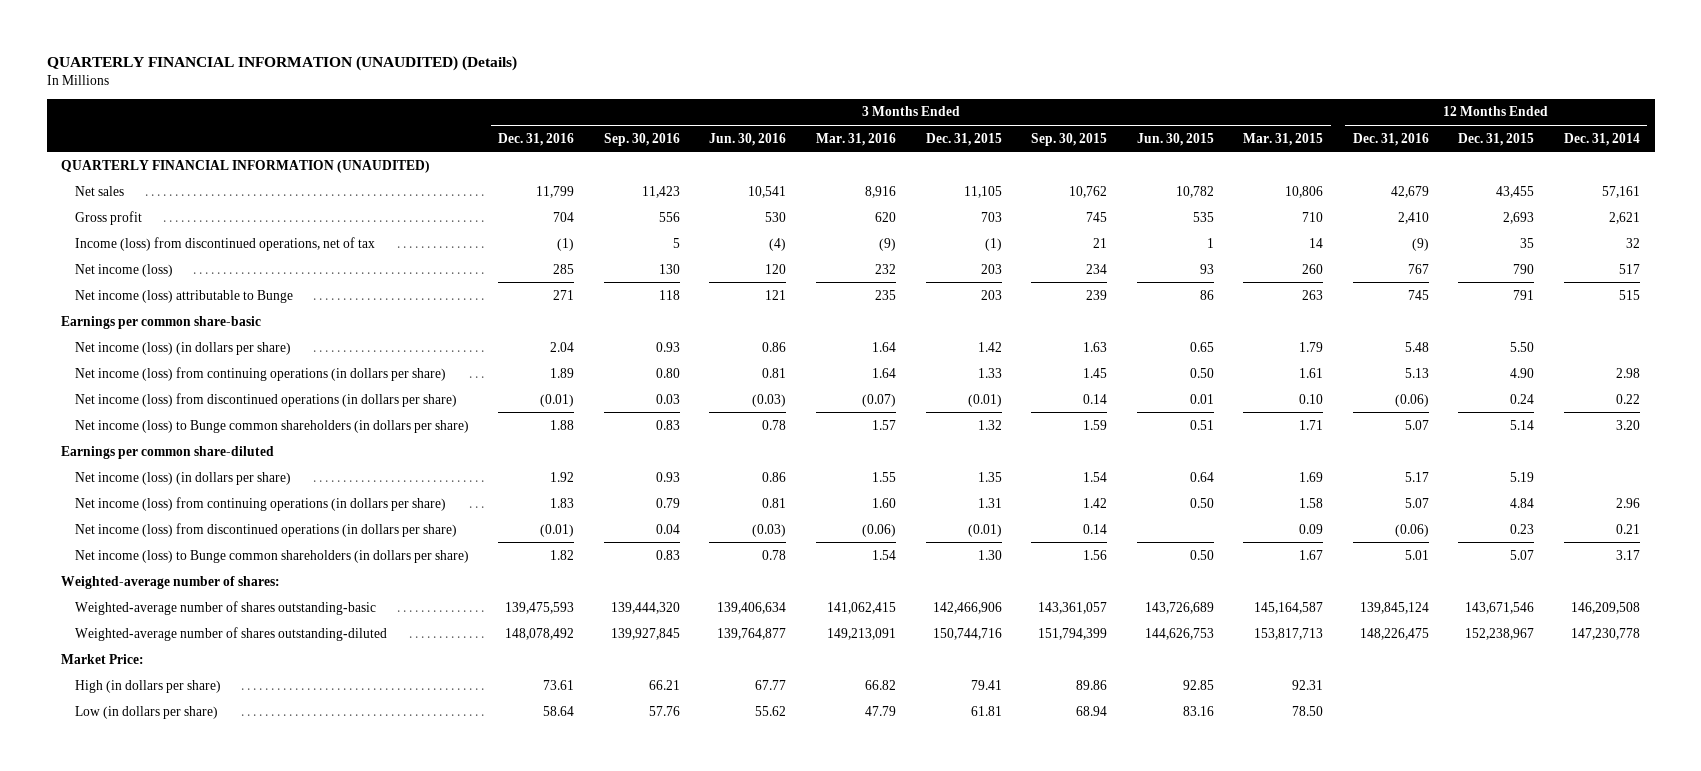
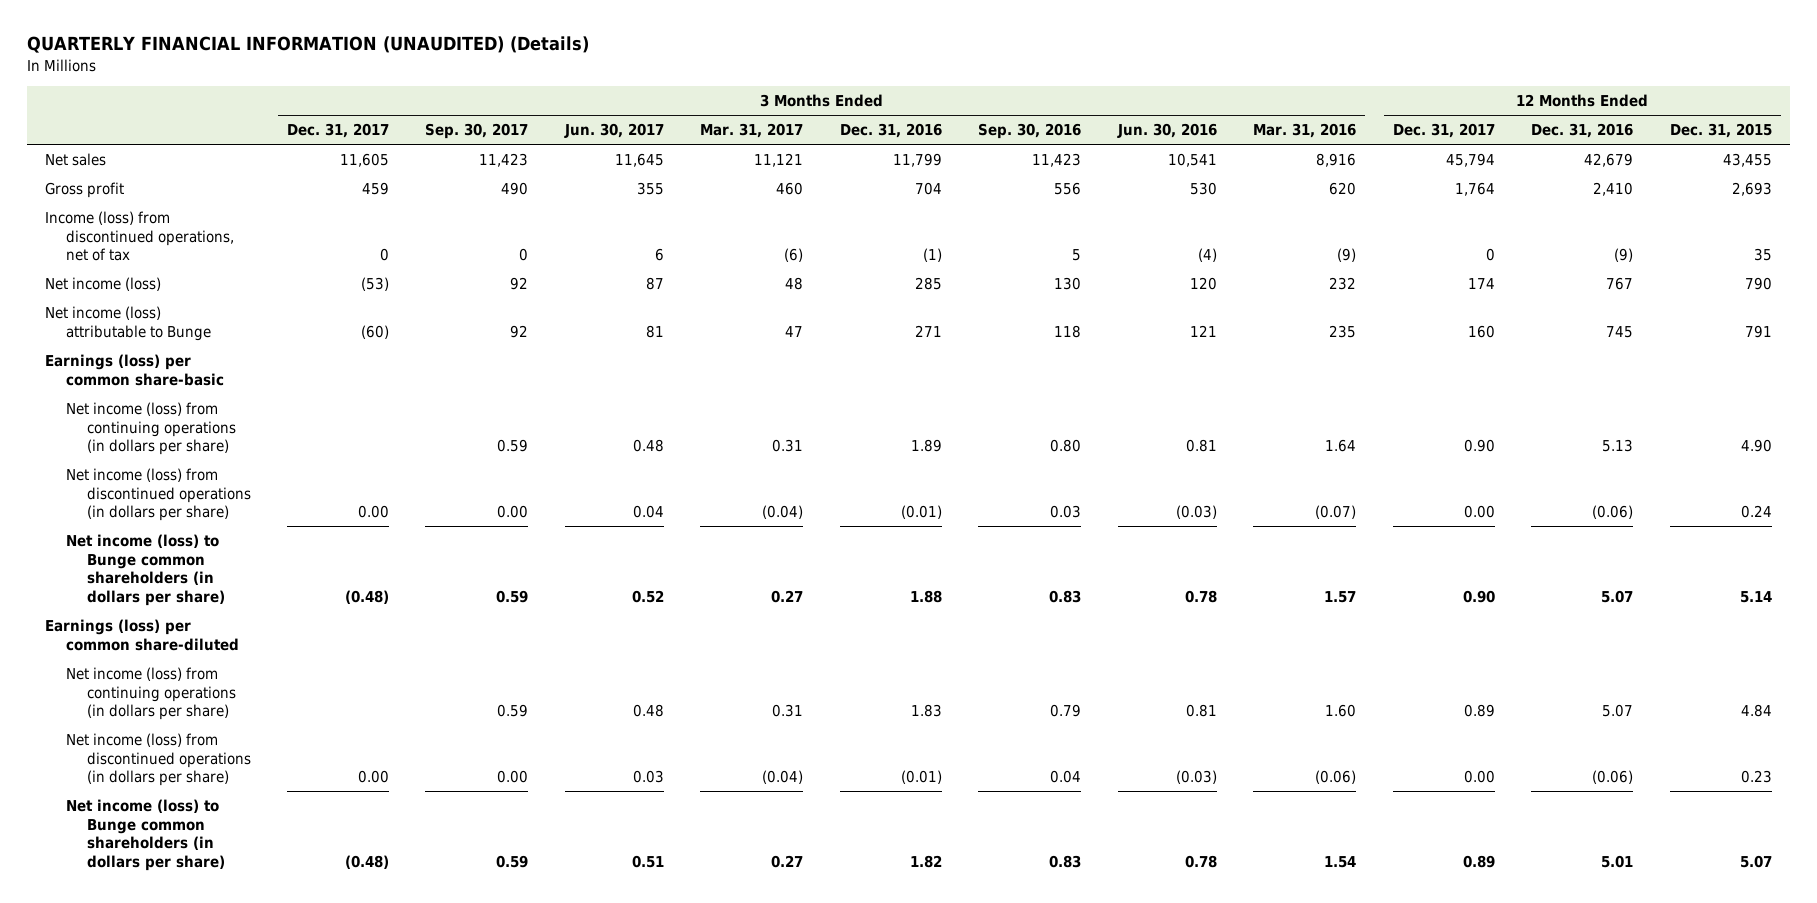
- | 3 Months Ended Dec. 31, 2016 | 3 Months Ended Sep. 30, 2016 | 3 Months Ended Jun. 30, 2016 | 3 Months Ended Mar. 31, 2016 | 3 Months Ended Dec. 31, 2015 | 3 Months Ended Sep. 30, 2015 | 3 Months Ended Jun. 30, 2015 | 3 Months Ended Mar. 31, 2015 | 12 Months Ended Dec. 31, 2016 | 12 Months Ended Dec. 31, 2015 | 12 Months Ended Dec. 31, 2014
+ | 3 Months Ended Dec. 31, 2017 | 3 Months Ended Sep. 30, 2017 | 3 Months Ended Jun. 30, 2017 | 3 Months Ended Mar. 31, 2017 | 3 Months Ended Dec. 31, 2016 | 3 Months Ended Sep. 30, 2016 | 3 Months Ended Jun. 30, 2016 | 3 Months Ended Mar. 31, 2016 | 12 Months Ended Dec. 31, 2017 | 12 Months Ended Dec. 31, 2016 | 12 Months Ended Dec. 31, 2015
- QUARTERLY FINANCIAL INFORMATION (UNAUDITED)
- Earnings per common share-basic
- Net income (loss) (in dollars per share) | 2.04 | 0.93 | 0.86 | 1.64 | 1.42 | 1.63 | 0.65 | 1.79 | 5.48 | 5.50 |
+ Earnings (loss) per common share-basic
- Earnings per common share-diluted
- Net income (loss) (in dollars per share) | 1.92 | 0.93 | 0.86 | 1.55 | 1.35 | 1.54 | 0.64 | 1.69 | 5.17 | 5.19 |
+ Earnings (loss) per common share-diluted
- Weighted-average number of shares:
- Weighted-average number of shares outstanding-basic | 139,475,593 | 139,444,320 | 139,406,634 | 141,062,415 | 142,466,906 | 143,361,057 | 143,726,689 | 145,164,587 | 139,845,124 | 143,671,546 | 146,209,508
- Weighted-average number of shares outstanding-diluted | 148,078,492 | 139,927,845 | 139,764,877 | 149,213,091 | 150,744,716 | 151,794,399 | 144,626,753 | 153,817,713 | 148,226,475 | 152,238,967 | 147,230,778
- Market Price:
- High (in dollars per share) | 73.61 | 66.21 | 67.77 | 66.82 | 79.41 | 89.86 | 92.85 | 92.31 | | |
- Low (in dollars per share) | 58.64 | 57.76 | 55.62 | 47.79 | 61.81 | 68.94 | 83.16 | 78.50 | | |

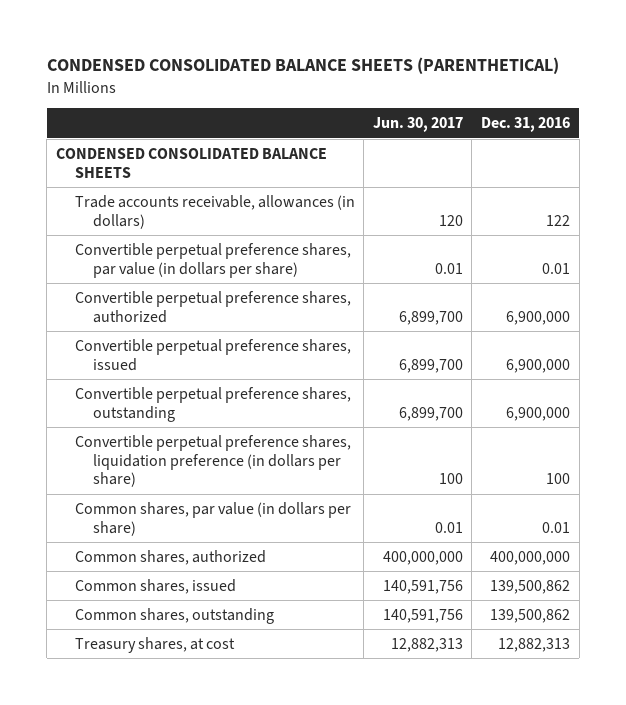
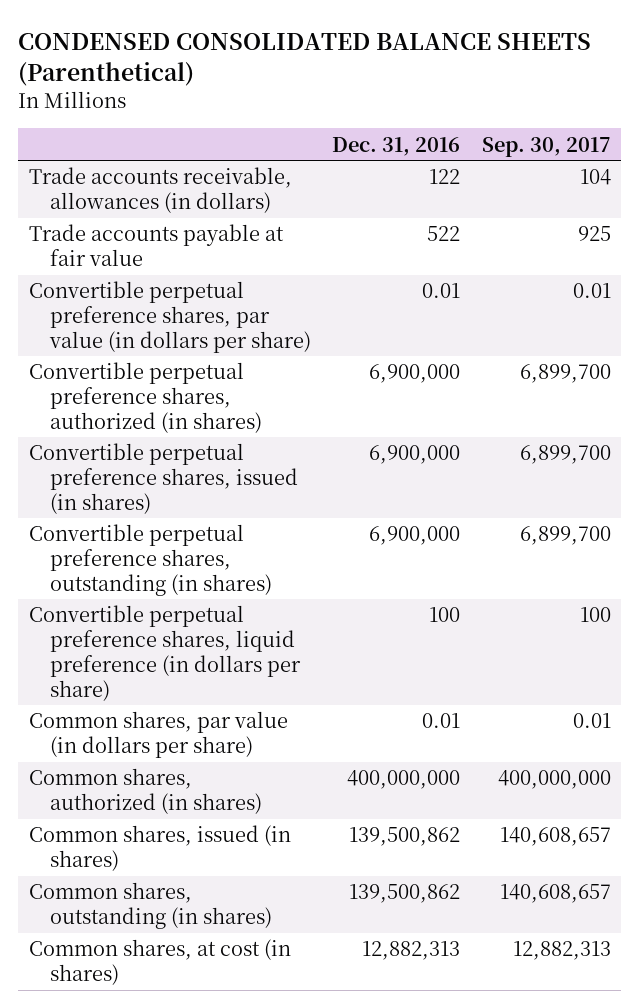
- CONDENSED CONSOLIDATED BALANCE SHEETS (PARENTHETICAL)
+ CONDENSED CONSOLIDATED BALANCE SHEETS (Parenthetical)
- | Jun. 30, 2017 | Dec. 31, 2016
+ | Dec. 31, 2016 | Sep. 30, 2017
- CONDENSED CONSOLIDATED BALANCE SHEETS
+ Trade accounts payable at fair value | 522 | 925
- Convertible perpetual preference shares, authorized | 6,899,700 | 6,900,000
- Convertible perpetual preference shares, issued | 6,899,700 | 6,900,000
- Convertible perpetual preference shares, outstanding | 6,899,700 | 6,900,000
- Convertible perpetual preference shares, liquidation preference (in dollars per share) | 100 | 100
+ Convertible perpetual preference shares, authorized (in shares) | 6,900,000 | 6,899,700
+ Convertible perpetual preference shares, issued (in shares) | 6,900,000 | 6,899,700
+ Convertible perpetual preference shares, outstanding (in shares) | 6,900,000 | 6,899,700
+ Convertible perpetual preference shares, liquid preference (in dollars per share) | 100 | 100
- Common shares, authorized | 400,000,000 | 400,000,000
- Common shares, issued | 140,591,756 | 139,500,862
- Common shares, outstanding | 140,591,756 | 139,500,862
- Treasury shares, at cost | 12,882,313 | 12,882,313
+ Common shares, authorized (in shares) | 400,000,000 | 400,000,000
+ Common shares, issued (in shares) | 139,500,862 | 140,608,657
+ Common shares, outstanding (in shares) | 139,500,862 | 140,608,657
+ Common shares, at cost (in shares) | 12,882,313 | 12,882,313

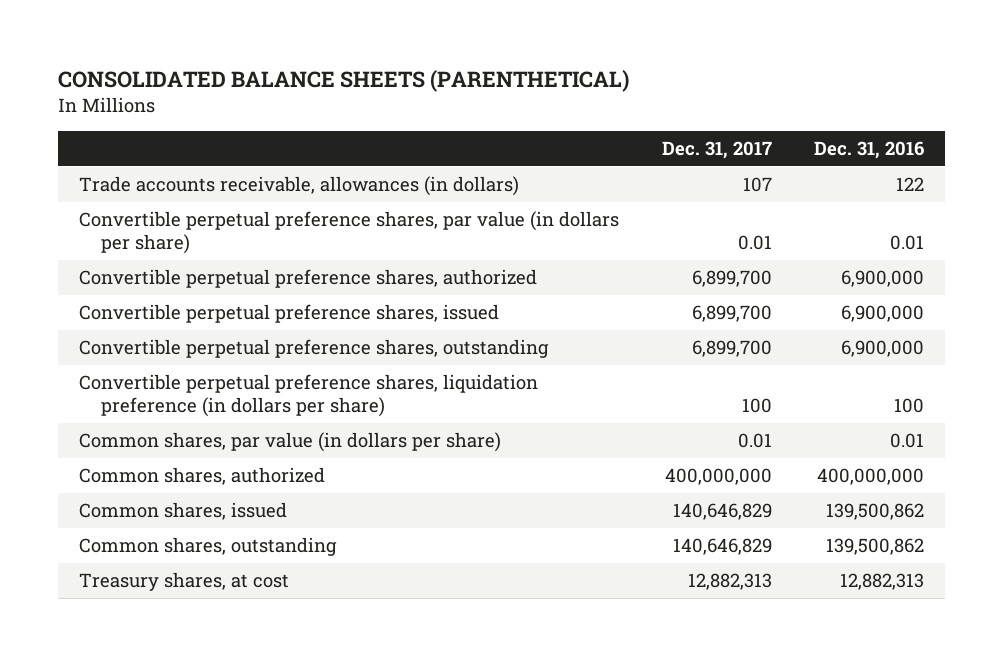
- CONDENSED CONSOLIDATED BALANCE SHEETS (Parenthetical)
+ CONSOLIDATED BALANCE SHEETS (PARENTHETICAL)
- | Dec. 31, 2016 | Sep. 30, 2017
+ | Dec. 31, 2017 | Dec. 31, 2016
- Trade accounts payable at fair value | 522 | 925
- Convertible perpetual preference shares, authorized (in shares) | 6,900,000 | 6,899,700
- Convertible perpetual preference shares, issued (in shares) | 6,900,000 | 6,899,700
- Convertible perpetual preference shares, outstanding (in shares) | 6,900,000 | 6,899,700
- Convertible perpetual preference shares, liquid preference (in dollars per share) | 100 | 100
+ Convertible perpetual preference shares, authorized | 6,899,700 | 6,900,000
+ Convertible perpetual preference shares, issued | 6,899,700 | 6,900,000
+ Convertible perpetual preference shares, outstanding | 6,899,700 | 6,900,000
+ Convertible perpetual preference shares, liquidation preference (in dollars per share) | 100 | 100
- Common shares, authorized (in shares) | 400,000,000 | 400,000,000
- Common shares, issued (in shares) | 139,500,862 | 140,608,657
- Common shares, outstanding (in shares) | 139,500,862 | 140,608,657
- Common shares, at cost (in shares) | 12,882,313 | 12,882,313
+ Common shares, authorized | 400,000,000 | 400,000,000
+ Common shares, issued | 140,646,829 | 139,500,862
+ Common shares, outstanding | 140,646,829 | 139,500,862
+ Treasury shares, at cost | 12,882,313 | 12,882,313

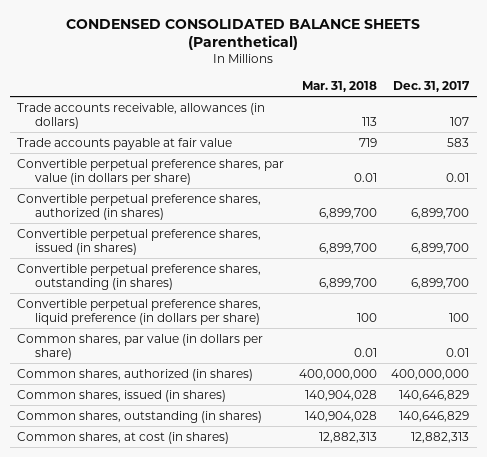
- CONSOLIDATED BALANCE SHEETS (PARENTHETICAL)
+ CONDENSED CONSOLIDATED BALANCE SHEETS (Parenthetical)
- | Dec. 31, 2017 | Dec. 31, 2016
+ | Mar. 31, 2018 | Dec. 31, 2017
+ Trade accounts payable at fair value | 719 | 583
- Convertible perpetual preference shares, authorized | 6,899,700 | 6,900,000
- Convertible perpetual preference shares, issued | 6,899,700 | 6,900,000
- Convertible perpetual preference shares, outstanding | 6,899,700 | 6,900,000
- Convertible perpetual preference shares, liquidation preference (in dollars per share) | 100 | 100
+ Convertible perpetual preference shares, authorized (in shares) | 6,899,700 | 6,899,700
+ Convertible perpetual preference shares, issued (in shares) | 6,899,700 | 6,899,700
+ Convertible perpetual preference shares, outstanding (in shares) | 6,899,700 | 6,899,700
+ Convertible perpetual preference shares, liquid preference (in dollars per share) | 100 | 100
- Common shares, authorized | 400,000,000 | 400,000,000
- Common shares, issued | 140,646,829 | 139,500,862
- Common shares, outstanding | 140,646,829 | 139,500,862
- Treasury shares, at cost | 12,882,313 | 12,882,313
+ Common shares, authorized (in shares) | 400,000,000 | 400,000,000
+ Common shares, issued (in shares) | 140,904,028 | 140,646,829
+ Common shares, outstanding (in shares) | 140,904,028 | 140,646,829
+ Common shares, at cost (in shares) | 12,882,313 | 12,882,313

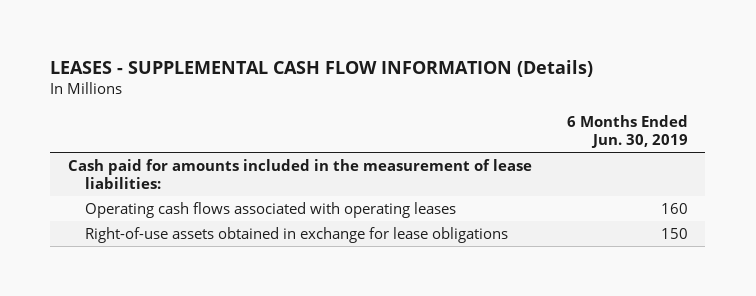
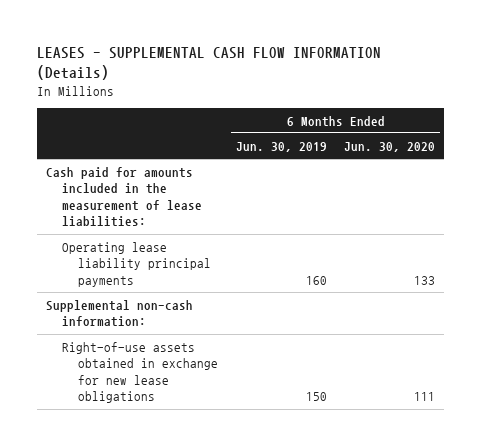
- | 6 Months Ended Jun. 30, 2019
+ | 6 Months Ended Jun. 30, 2019 | 6 Months Ended Jun. 30, 2020
- Operating cash flows associated with operating leases | 160
- Right-of-use assets obtained in exchange for lease obligations | 150
+ Operating lease liability principal payments | 160 | 133
+ Supplemental non-cash information:
+ Right-of-use assets obtained in exchange for new lease obligations | 150 | 111

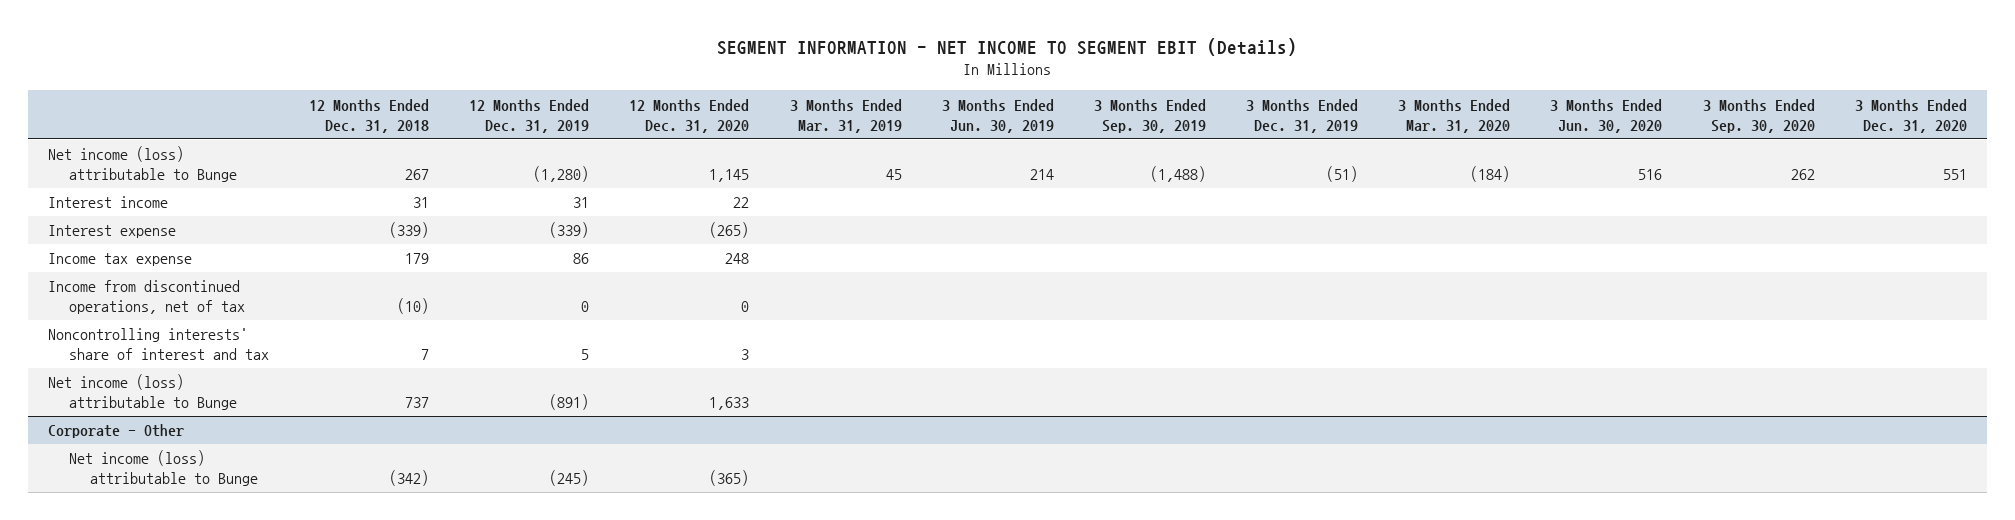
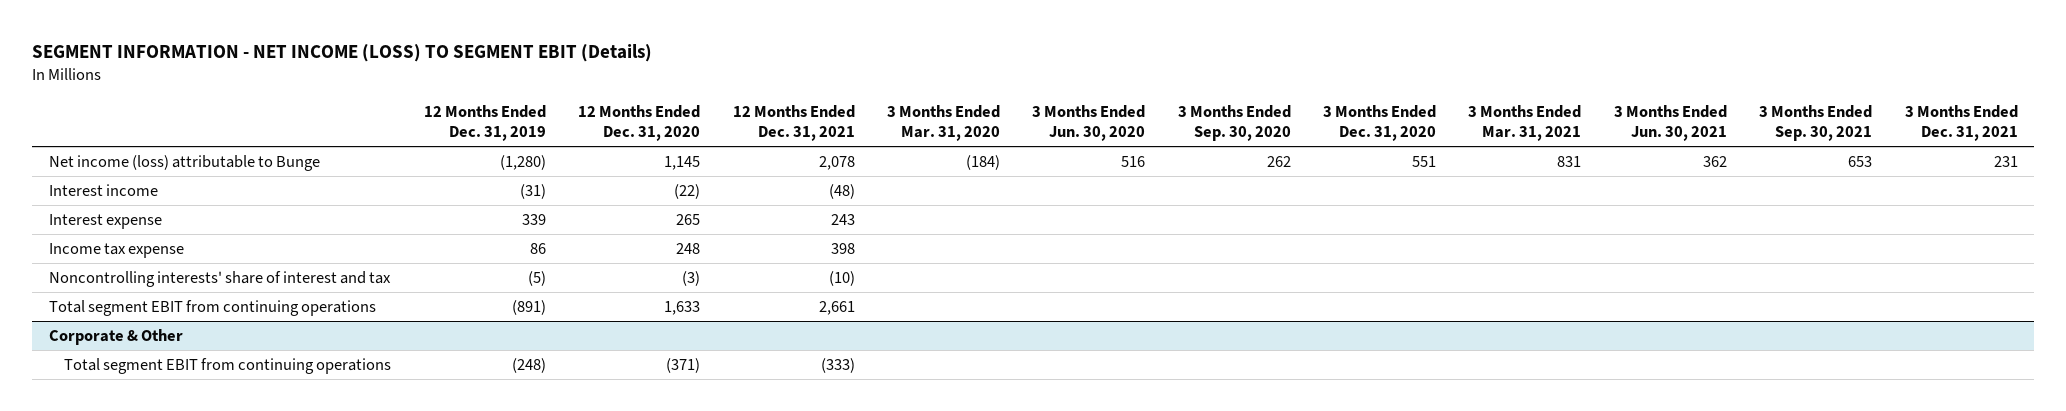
- SEGMENT INFORMATION - NET INCOME TO SEGMENT EBIT (Details)
+ SEGMENT INFORMATION - NET INCOME (LOSS) TO SEGMENT EBIT (Details)
- | 12 Months Ended Dec. 31, 2018 | 12 Months Ended Dec. 31, 2019 | 12 Months Ended Dec. 31, 2020 | 3 Months Ended Mar. 31, 2019 | 3 Months Ended Jun. 30, 2019 | 3 Months Ended Sep. 30, 2019 | 3 Months Ended Dec. 31, 2019 | 3 Months Ended Mar. 31, 2020 | 3 Months Ended Jun. 30, 2020 | 3 Months Ended Sep. 30, 2020 | 3 Months Ended Dec. 31, 2020
+ | 12 Months Ended Dec. 31, 2019 | 12 Months Ended Dec. 31, 2020 | 12 Months Ended Dec. 31, 2021 | 3 Months Ended Mar. 31, 2020 | 3 Months Ended Jun. 30, 2020 | 3 Months Ended Sep. 30, 2020 | 3 Months Ended Dec. 31, 2020 | 3 Months Ended Mar. 31, 2021 | 3 Months Ended Jun. 30, 2021 | 3 Months Ended Sep. 30, 2021 | 3 Months Ended Dec. 31, 2021
- Interest income | 31 | 31 | 22 | | | | | | | |
- Interest expense | (339) | (339) | (265) | | | | | | | |
+ Interest income | (31) | (22) | (48) | | | | | | | |
+ Interest expense | 339 | 265 | 243 | | | | | | | |
- Income from discontinued operations, net of tax | (10) | 0 | 0 | | | | | | | |
- Noncontrolling interests' share of interest and tax | 7 | 5 | 3 | | | | | | | |
- Net income (loss) attributable to Bunge | 737 | (891) | 1,633 | | | | | | | |
- Corporate - Other
- Net income (loss) attributable to Bunge | (342) | (245) | (365) | | | | | | | |
+ Noncontrolling interests' share of interest and tax | (5) | (3) | (10) | | | | | | | |
+ Total segment EBIT from continuing operations | (891) | 1,633 | 2,661 | | | | | | | |
+ Corporate & Other
+ Total segment EBIT from continuing operations | (248) | (371) | (333) | | | | | | | |

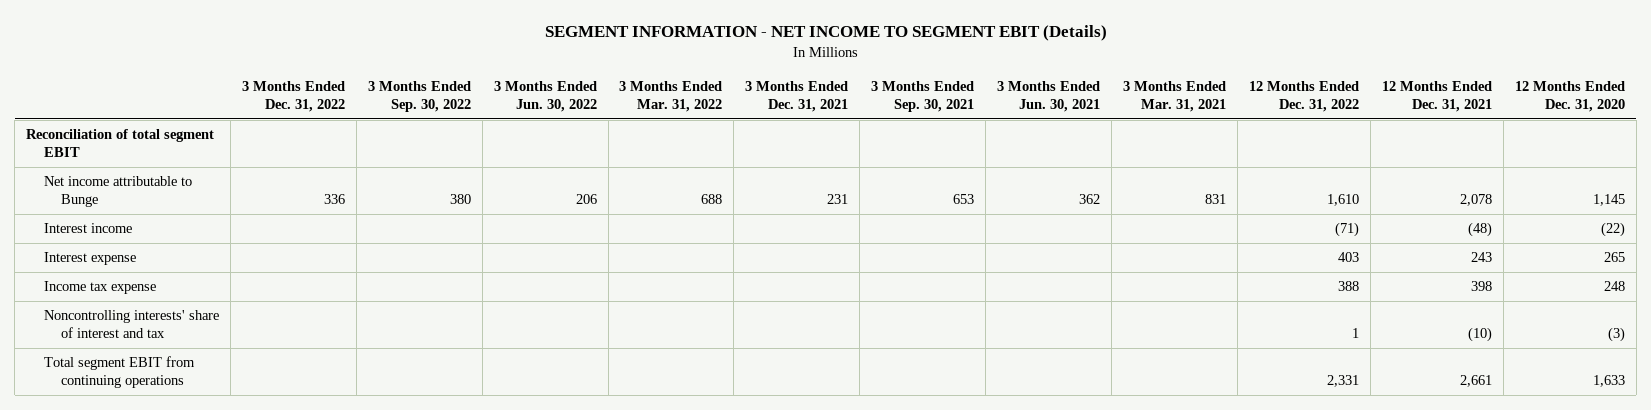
- SEGMENT INFORMATION - NET INCOME (LOSS) TO SEGMENT EBIT (Details)
+ SEGMENT INFORMATION - NET INCOME TO SEGMENT EBIT (Details)
- | 12 Months Ended Dec. 31, 2019 | 12 Months Ended Dec. 31, 2020 | 12 Months Ended Dec. 31, 2021 | 3 Months Ended Mar. 31, 2020 | 3 Months Ended Jun. 30, 2020 | 3 Months Ended Sep. 30, 2020 | 3 Months Ended Dec. 31, 2020 | 3 Months Ended Mar. 31, 2021 | 3 Months Ended Jun. 30, 2021 | 3 Months Ended Sep. 30, 2021 | 3 Months Ended Dec. 31, 2021
+ | 3 Months Ended Dec. 31, 2022 | 3 Months Ended Sep. 30, 2022 | 3 Months Ended Jun. 30, 2022 | 3 Months Ended Mar. 31, 2022 | 3 Months Ended Dec. 31, 2021 | 3 Months Ended Sep. 30, 2021 | 3 Months Ended Jun. 30, 2021 | 3 Months Ended Mar. 31, 2021 | 12 Months Ended Dec. 31, 2022 | 12 Months Ended Dec. 31, 2021 | 12 Months Ended Dec. 31, 2020
- Net income (loss) attributable to Bunge | (1,280) | 1,145 | 2,078 | (184) | 516 | 262 | 551 | 831 | 362 | 653 | 231
+ Reconciliation of total segment EBIT
+ Net income attributable to Bunge | 336 | 380 | 206 | 688 | 231 | 653 | 362 | 831 | 1,610 | 2,078 | 1,145
- Corporate & Other
- Total segment EBIT from continuing operations | (248) | (371) | (333) | | | | | | | |

